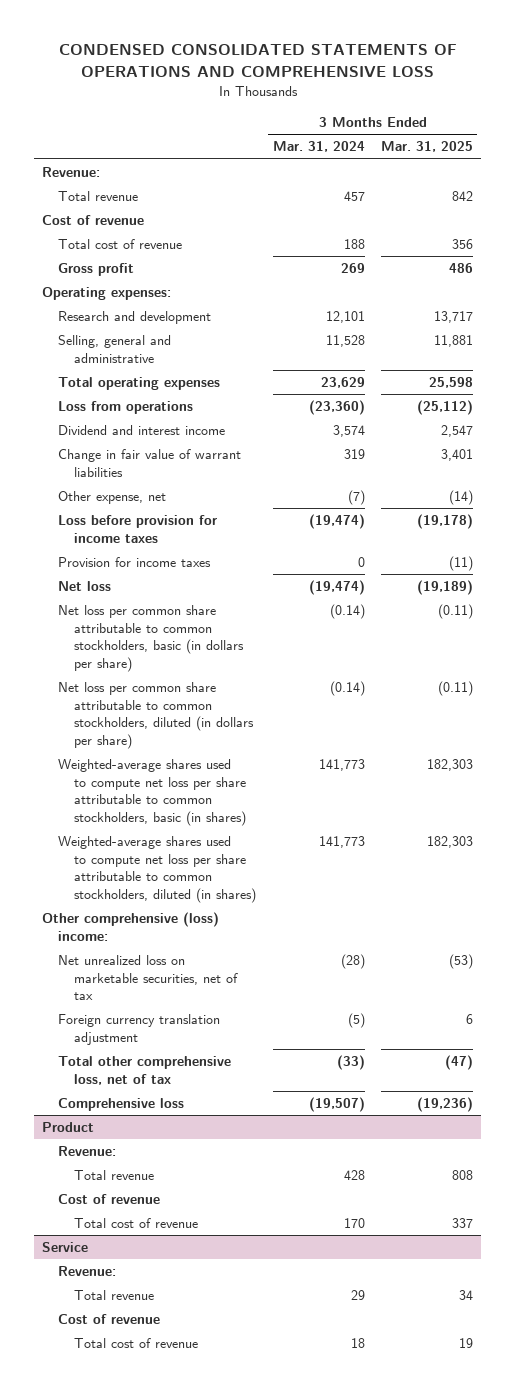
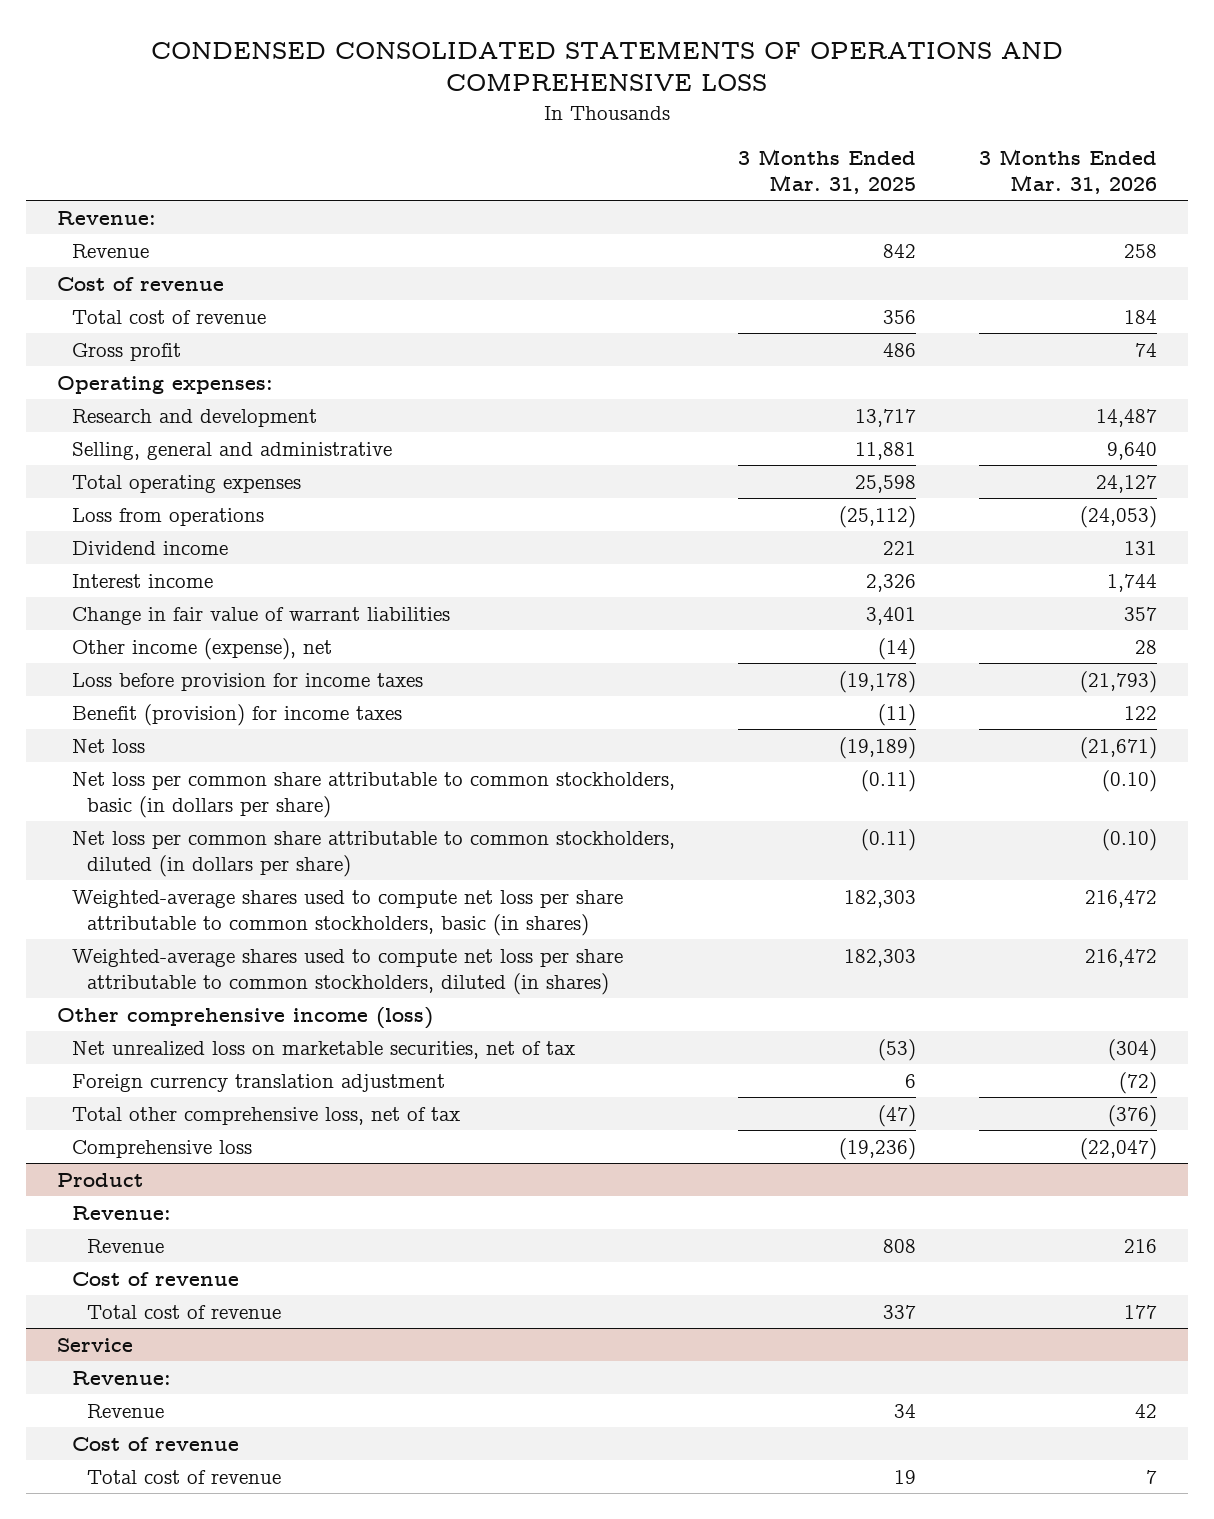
- | 3 Months Ended Mar. 31, 2024 | 3 Months Ended Mar. 31, 2025
+ | 3 Months Ended Mar. 31, 2025 | 3 Months Ended Mar. 31, 2026
- Total revenue | 457 | 842
+ Revenue | 842 | 258
- Dividend and interest income | 3,574 | 2,547
+ Dividend income | 221 | 131
+ Interest income | 2,326 | 1,744
- Other expense, net | (7) | (14)
+ Other income (expense), net | (14) | 28
- Provision for income taxes | 0 | (11)
+ Benefit (provision) for income taxes | (11) | 122
- Other comprehensive (loss) income:
+ Other comprehensive income (loss)
@ Product
- Total revenue | 428 | 808
+ Revenue | 808 | 216
@ Service
- Total revenue | 29 | 34
+ Revenue | 34 | 42

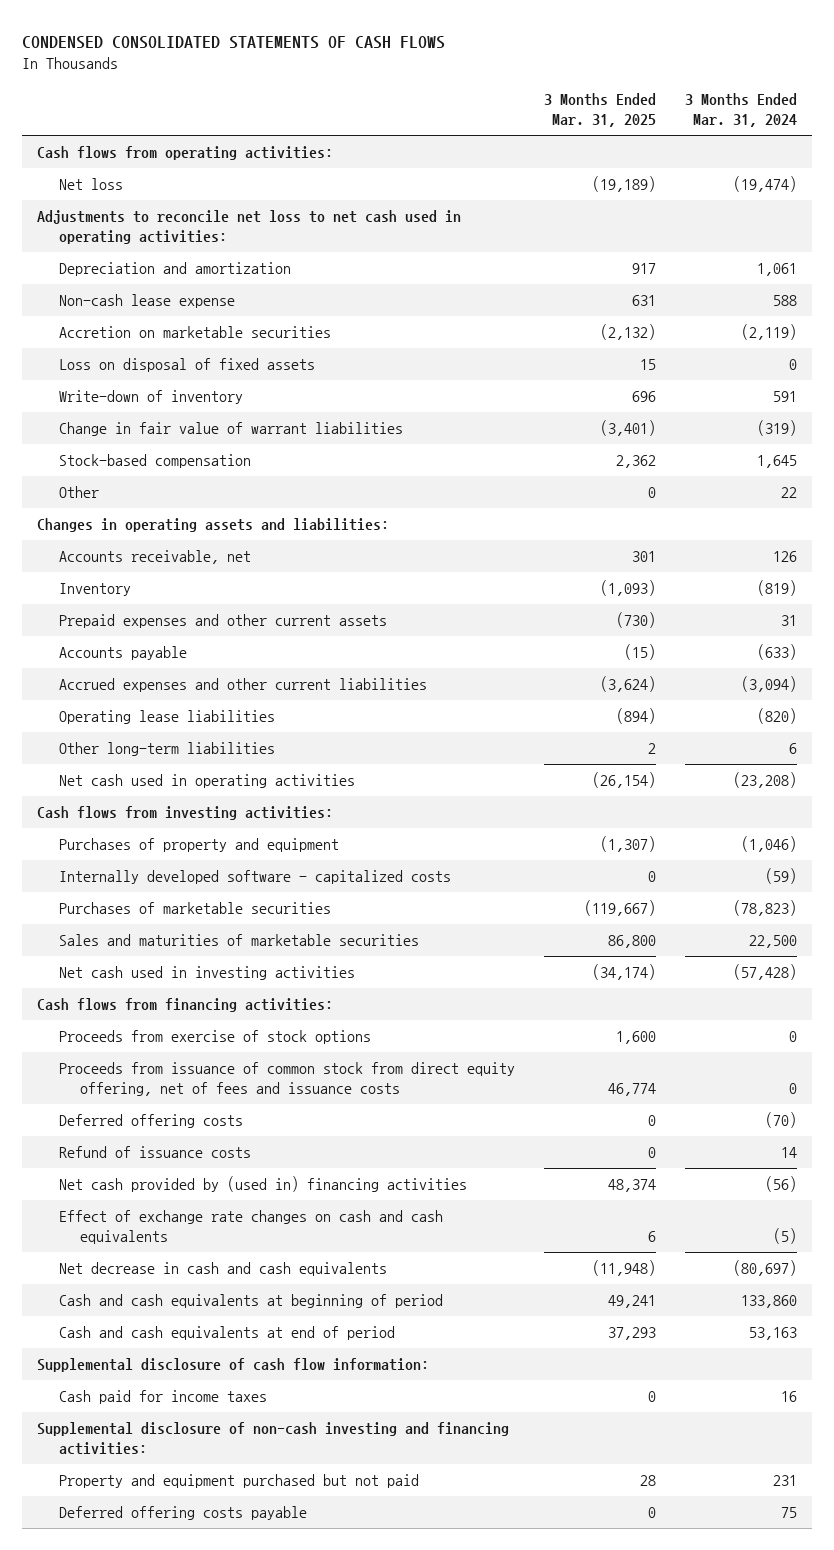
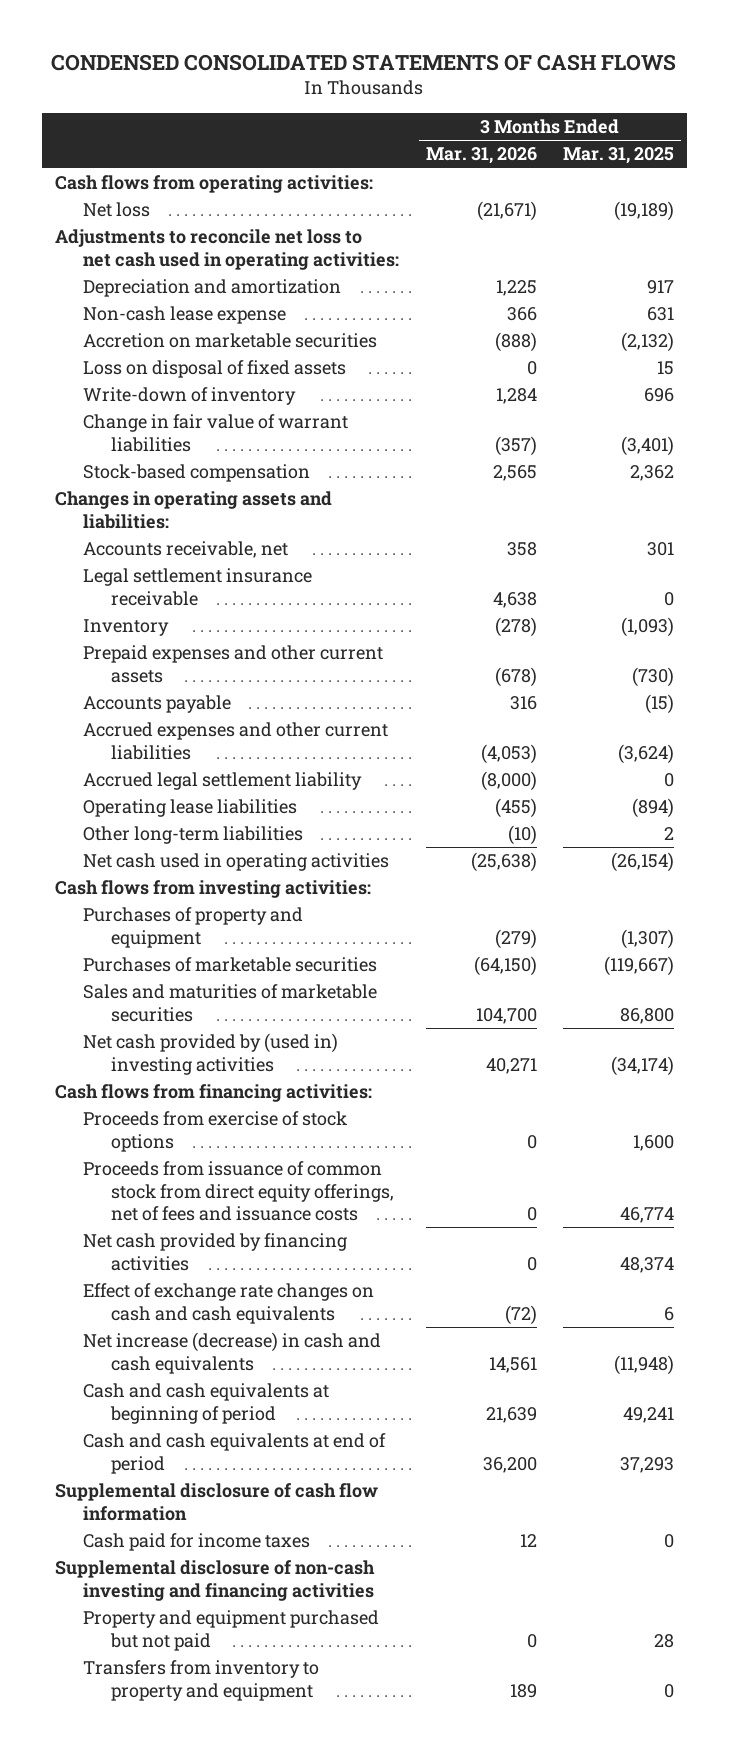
- | 3 Months Ended Mar. 31, 2025 | 3 Months Ended Mar. 31, 2024
+ | 3 Months Ended Mar. 31, 2026 | 3 Months Ended Mar. 31, 2025
- Other | 0 | 22
+ Legal settlement insurance receivable | 4,638 | 0
+ Accrued legal settlement liability | (8,000) | 0
- Internally developed software - capitalized costs | 0 | (59)
- Net cash used in investing activities | (34,174) | (57,428)
+ Net cash provided by (used in) investing activities | 40,271 | (34,174)
- Proceeds from issuance of common stock from direct equity offering, net of fees and issuance costs | 46,774 | 0
- Deferred offering costs | 0 | (70)
- Refund of issuance costs | 0 | 14
- Net cash provided by (used in) financing activities | 48,374 | (56)
+ Proceeds from issuance of common stock from direct equity offerings, net of fees and issuance costs | 0 | 46,774
+ Net cash provided by financing activities | 0 | 48,374
- Net decrease in cash and cash equivalents | (11,948) | (80,697)
+ Net increase (decrease) in cash and cash equivalents | 14,561 | (11,948)
- Supplemental disclosure of cash flow information:
+ Supplemental disclosure of cash flow information
- Supplemental disclosure of non-cash investing and financing activities:
+ Supplemental disclosure of non-cash investing and financing activities
- Deferred offering costs payable | 0 | 75
+ Transfers from inventory to property and equipment | 189 | 0

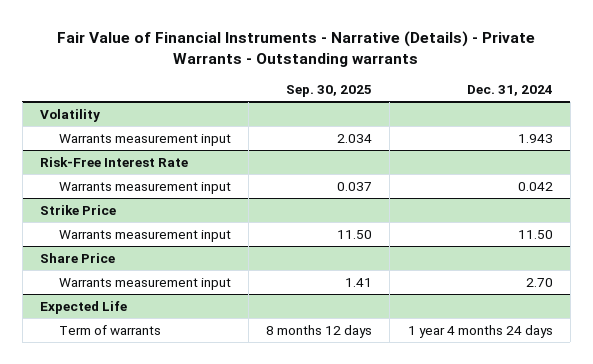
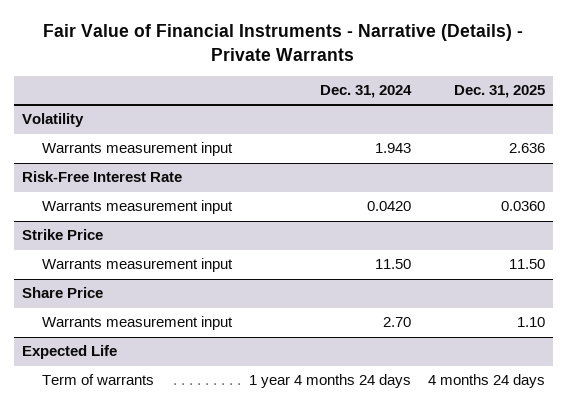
- Fair Value of Financial Instruments - Narrative (Details) - Private Warrants - Outstanding warrants
+ Fair Value of Financial Instruments - Narrative (Details) - Private Warrants
- | Sep. 30, 2025 | Dec. 31, 2024
+ | Dec. 31, 2024 | Dec. 31, 2025
@ Risk-Free Interest Rate
- Warrants measurement input | 0.037 | 0.042
+ Warrants measurement input | 0.0420 | 0.0360

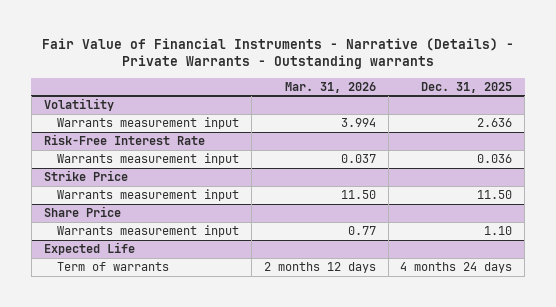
- Fair Value of Financial Instruments - Narrative (Details) - Private Warrants
+ Fair Value of Financial Instruments - Narrative (Details) - Private Warrants - Outstanding warrants
- | Dec. 31, 2024 | Dec. 31, 2025
+ | Mar. 31, 2026 | Dec. 31, 2025
@ Risk-Free Interest Rate
- Warrants measurement input | 0.0420 | 0.0360
+ Warrants measurement input | 0.037 | 0.036

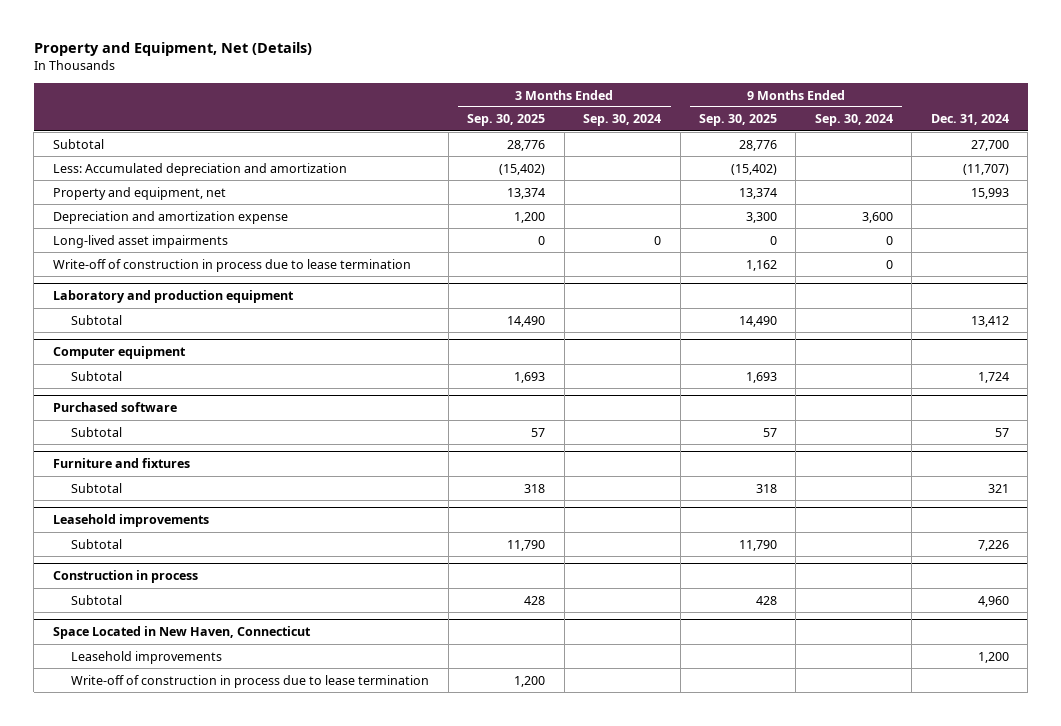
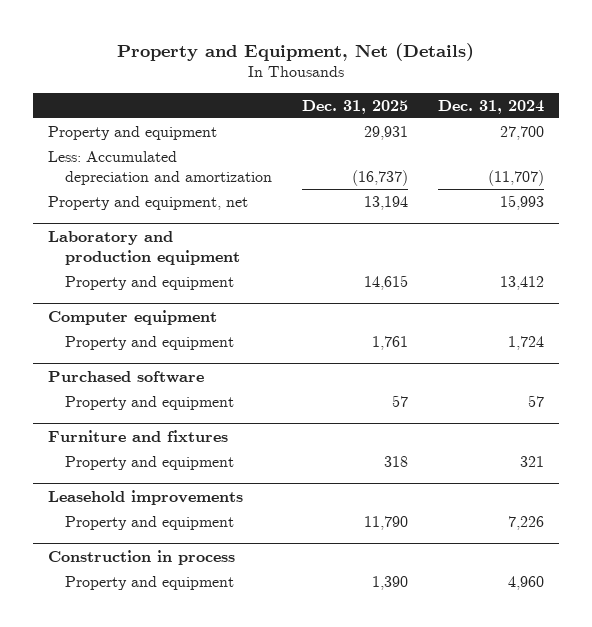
- | 3 Months Ended Sep. 30, 2025 | 3 Months Ended Sep. 30, 2024 | 9 Months Ended Sep. 30, 2025 | 9 Months Ended Sep. 30, 2024 | Dec. 31, 2024
+ | Dec. 31, 2025 | Dec. 31, 2024
- Subtotal | 28,776 | | 28,776 | | 27,700
+ Property and equipment | 29,931 | 27,700
- Depreciation and amortization expense | 1,200 | | 3,300 | 3,600 |
- Long-lived asset impairments | 0 | 0 | 0 | 0 |
- Write-off of construction in process due to lease termination | | | 1,162 | 0 |
@ Laboratory and production equipment
- Subtotal | 14,490 | | 14,490 | | 13,412
+ Property and equipment | 14,615 | 13,412
@ Computer equipment
- Subtotal | 1,693 | | 1,693 | | 1,724
+ Property and equipment | 1,761 | 1,724
@ Purchased software
- Subtotal | 57 | | 57 | | 57
+ Property and equipment | 57 | 57
@ Furniture and fixtures
- Subtotal | 318 | | 318 | | 321
+ Property and equipment | 318 | 321
@ Leasehold improvements
- Subtotal | 11,790 | | 11,790 | | 7,226
+ Property and equipment | 11,790 | 7,226
@ Construction in process
- Subtotal | 428 | | 428 | | 4,960
- Space Located in New Haven, Connecticut
- Leasehold improvements | | | | | 1,200
- Write-off of construction in process due to lease termination | 1,200 | | | |
@ Construction in process
+ Property and equipment | 1,390 | 4,960

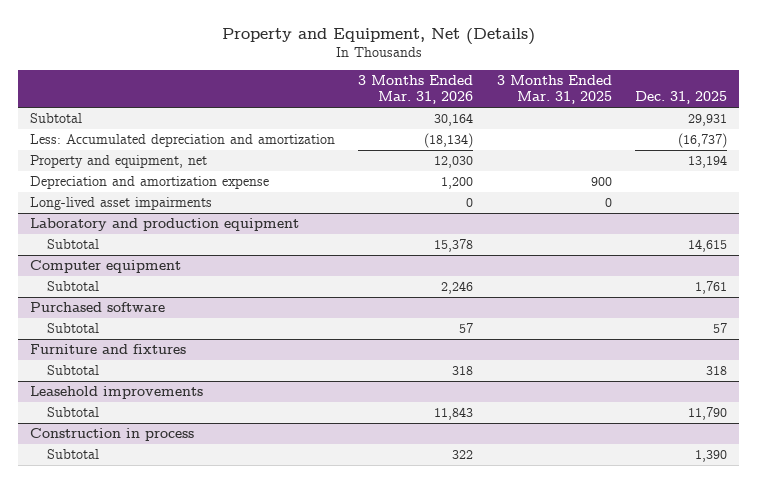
- | Dec. 31, 2025 | Dec. 31, 2024
+ | 3 Months Ended Mar. 31, 2026 | 3 Months Ended Mar. 31, 2025 | Dec. 31, 2025
- Property and equipment | 29,931 | 27,700
+ Subtotal | 30,164 | | 29,931
+ Depreciation and amortization expense | 1,200 | 900 |
+ Long-lived asset impairments | 0 | 0 |
@ Laboratory and production equipment
- Property and equipment | 14,615 | 13,412
+ Subtotal | 15,378 | | 14,615
@ Computer equipment
- Property and equipment | 1,761 | 1,724
+ Subtotal | 2,246 | | 1,761
@ Purchased software
- Property and equipment | 57 | 57
+ Subtotal | 57 | | 57
@ Furniture and fixtures
- Property and equipment | 318 | 321
+ Subtotal | 318 | | 318
@ Leasehold improvements
- Property and equipment | 11,790 | 7,226
+ Subtotal | 11,843 | | 11,790
@ Construction in process
- Property and equipment | 1,390 | 4,960
+ Subtotal | 322 | | 1,390

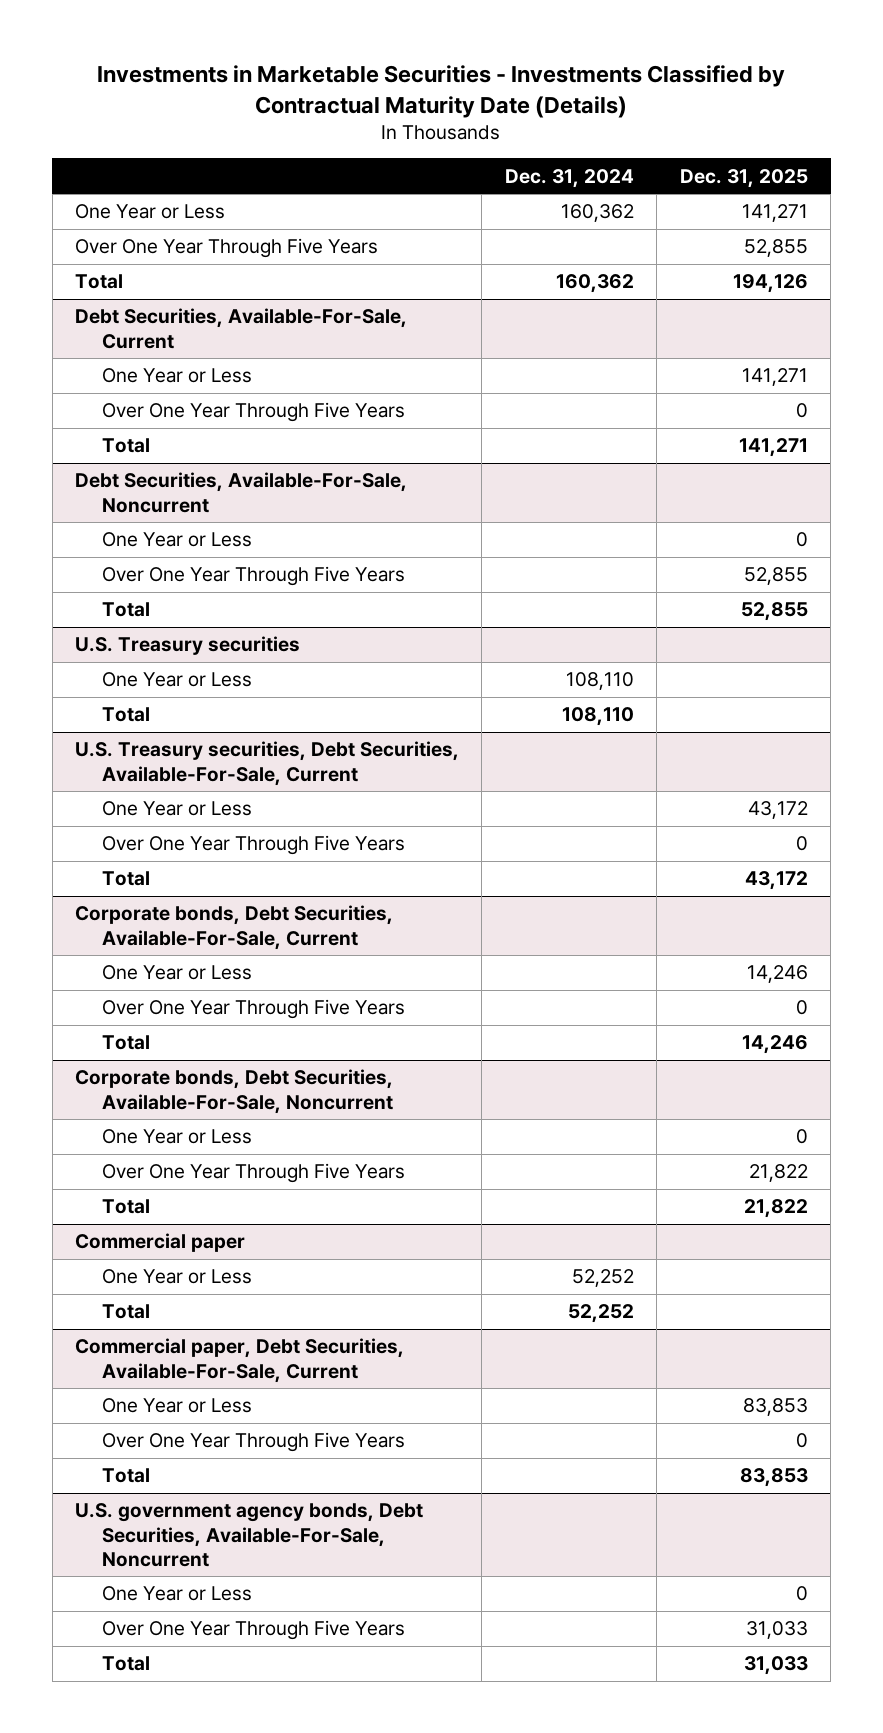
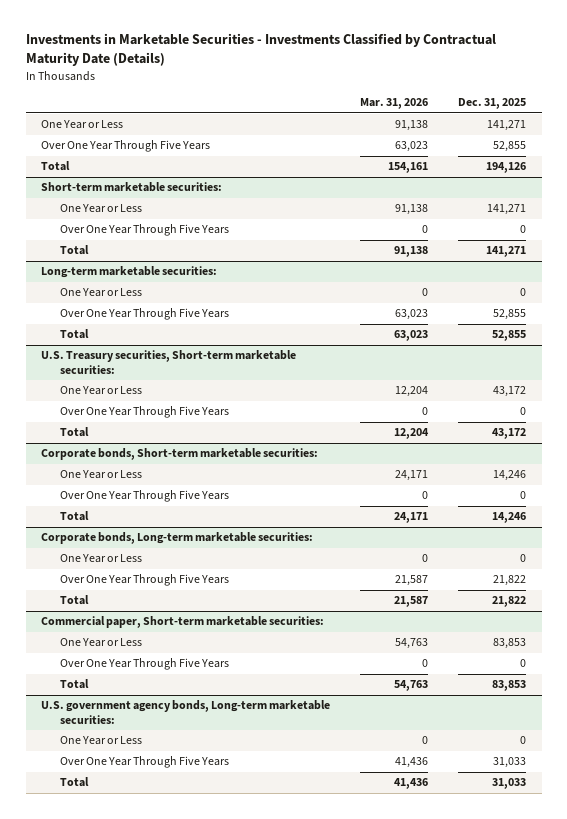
- | Dec. 31, 2024 | Dec. 31, 2025
+ | Mar. 31, 2026 | Dec. 31, 2025
- Debt Securities, Available-For-Sale, Current
+ Short-term marketable securities:
- Debt Securities, Available-For-Sale, Noncurrent
+ Long-term marketable securities:
- U.S. Treasury securities
- One Year or Less | 108,110 |
- Total | 108,110 |
- U.S. Treasury securities, Debt Securities, Available-For-Sale, Current
+ U.S. Treasury securities, Short-term marketable securities:
- Corporate bonds, Debt Securities, Available-For-Sale, Current
+ Corporate bonds, Short-term marketable securities:
- Corporate bonds, Debt Securities, Available-For-Sale, Noncurrent
+ Corporate bonds, Long-term marketable securities:
- Commercial paper
- One Year or Less | 52,252 |
- Total | 52,252 |
- Commercial paper, Debt Securities, Available-For-Sale, Current
+ Commercial paper, Short-term marketable securities:
- U.S. government agency bonds, Debt Securities, Available-For-Sale, Noncurrent
+ U.S. government agency bonds, Long-term marketable securities:

